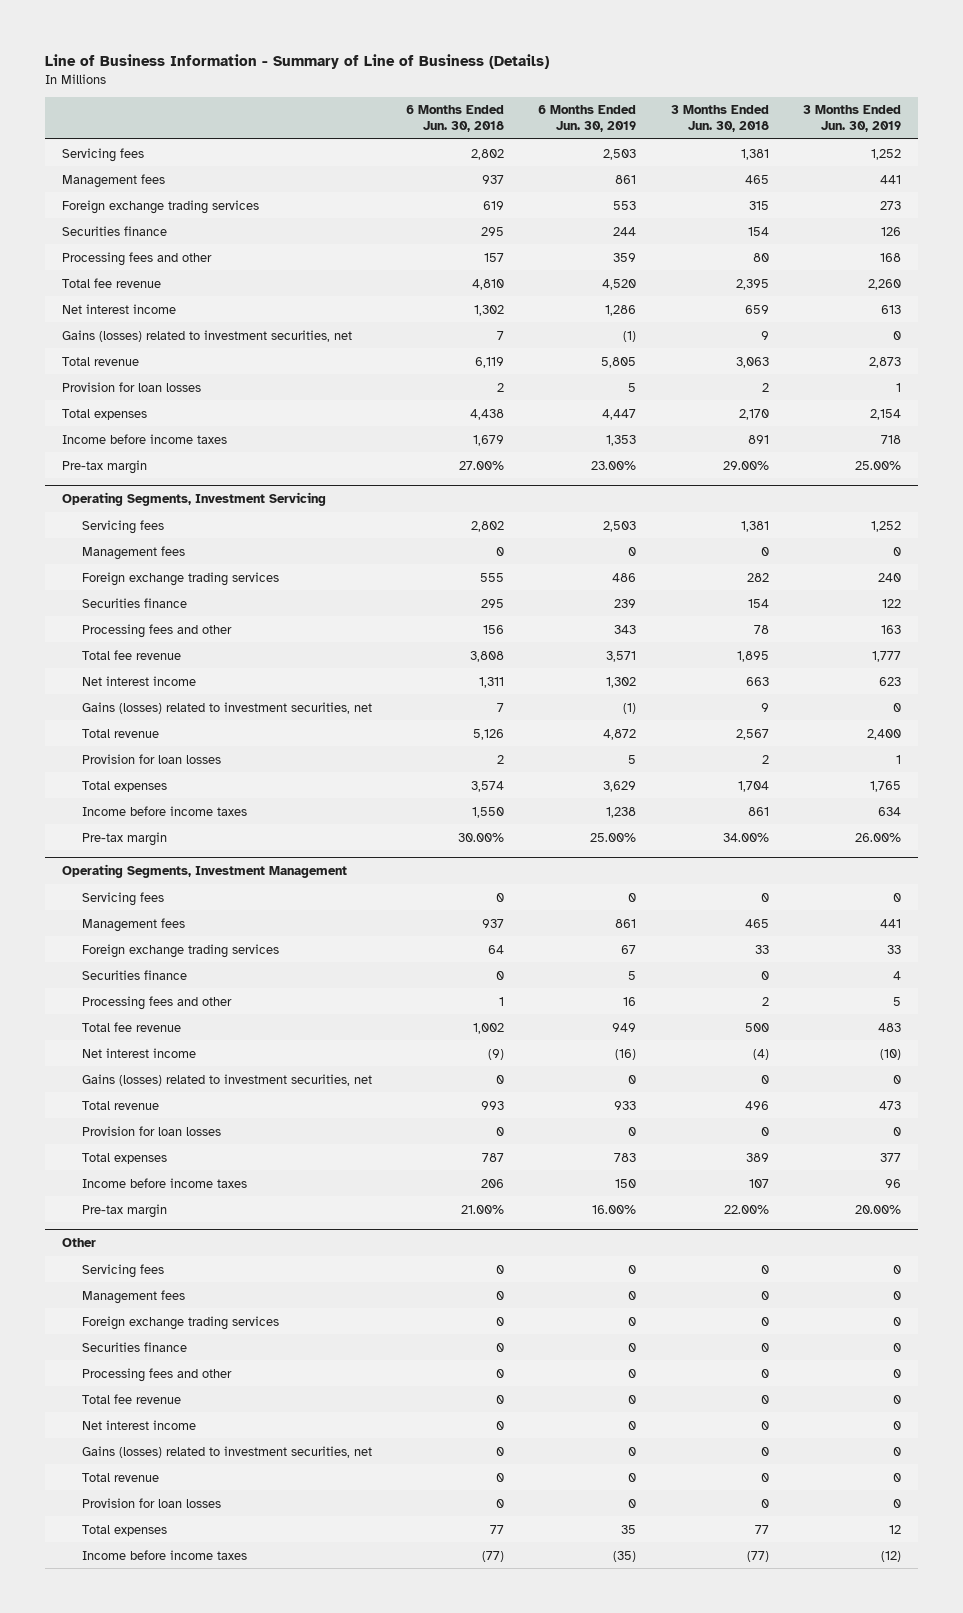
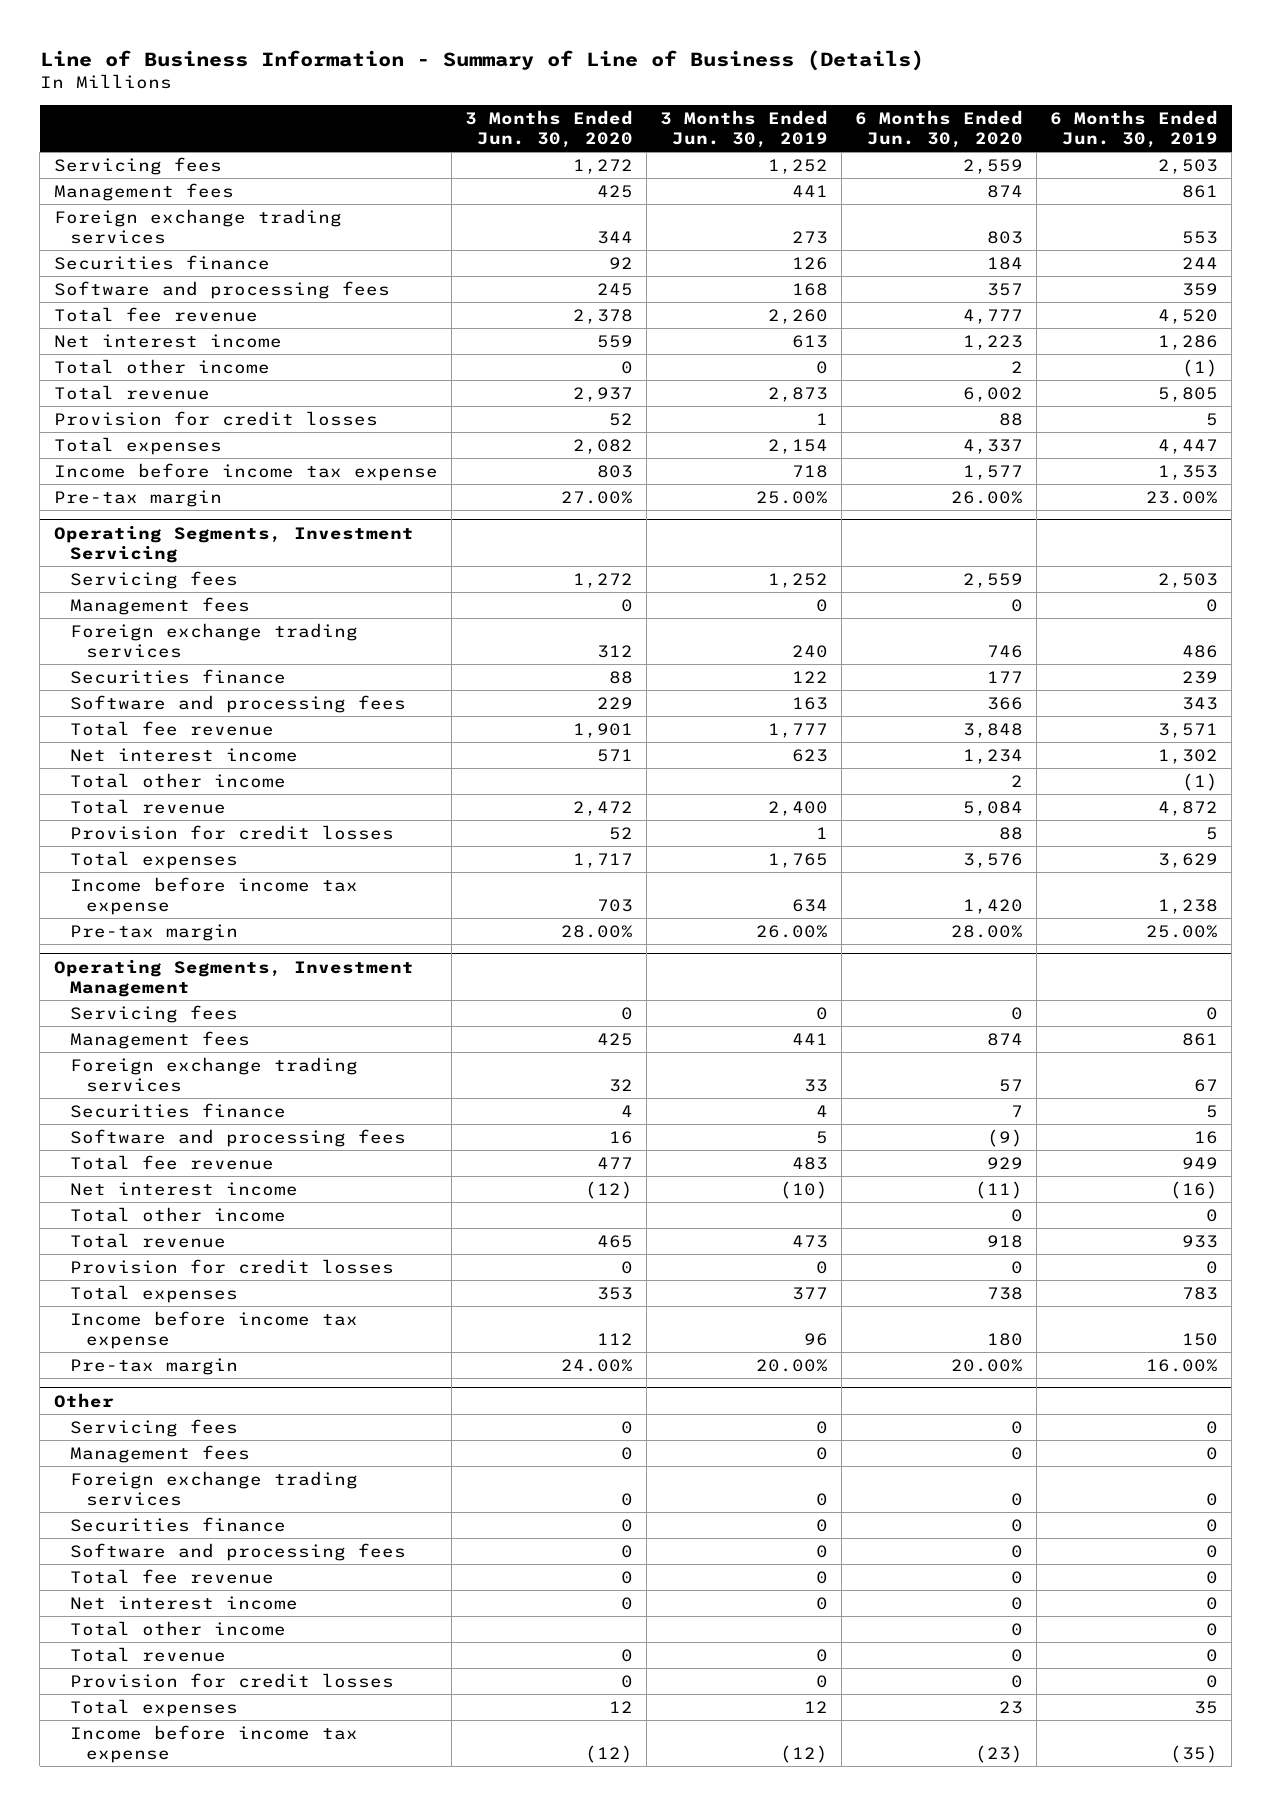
- | 6 Months Ended Jun. 30, 2018 | 6 Months Ended Jun. 30, 2019 | 3 Months Ended Jun. 30, 2018 | 3 Months Ended Jun. 30, 2019
+ | 3 Months Ended Jun. 30, 2020 | 3 Months Ended Jun. 30, 2019 | 6 Months Ended Jun. 30, 2020 | 6 Months Ended Jun. 30, 2019
- Processing fees and other | 157 | 359 | 80 | 168
+ Software and processing fees | 245 | 168 | 357 | 359
- Gains (losses) related to investment securities, net | 7 | (1) | 9 | 0
+ Total other income | 0 | 0 | 2 | (1)
- Provision for loan losses | 2 | 5 | 2 | 1
+ Provision for credit losses | 52 | 1 | 88 | 5
- Income before income taxes | 1,679 | 1,353 | 891 | 718
+ Income before income tax expense | 803 | 718 | 1,577 | 1,353
@ Operating Segments, Investment Servicing
- Processing fees and other | 156 | 343 | 78 | 163
+ Software and processing fees | 229 | 163 | 366 | 343
- Gains (losses) related to investment securities, net | 7 | (1) | 9 | 0
+ Total other income | | | 2 | (1)
- Provision for loan losses | 2 | 5 | 2 | 1
+ Provision for credit losses | 52 | 1 | 88 | 5
- Income before income taxes | 1,550 | 1,238 | 861 | 634
+ Income before income tax expense | 703 | 634 | 1,420 | 1,238
@ Operating Segments, Investment Management
- Processing fees and other | 1 | 16 | 2 | 5
+ Software and processing fees | 16 | 5 | (9) | 16
- Gains (losses) related to investment securities, net | 0 | 0 | 0 | 0
+ Total other income | | | 0 | 0
- Provision for loan losses | 0 | 0 | 0 | 0
+ Provision for credit losses | 0 | 0 | 0 | 0
- Income before income taxes | 206 | 150 | 107 | 96
+ Income before income tax expense | 112 | 96 | 180 | 150
@ Other
- Processing fees and other | 0 | 0 | 0 | 0
+ Software and processing fees | 0 | 0 | 0 | 0
- Gains (losses) related to investment securities, net | 0 | 0 | 0 | 0
+ Total other income | | | 0 | 0
- Provision for loan losses | 0 | 0 | 0 | 0
+ Provision for credit losses | 0 | 0 | 0 | 0
- Income before income taxes | (77) | (35) | (77) | (12)
+ Income before income tax expense | (12) | (12) | (23) | (35)

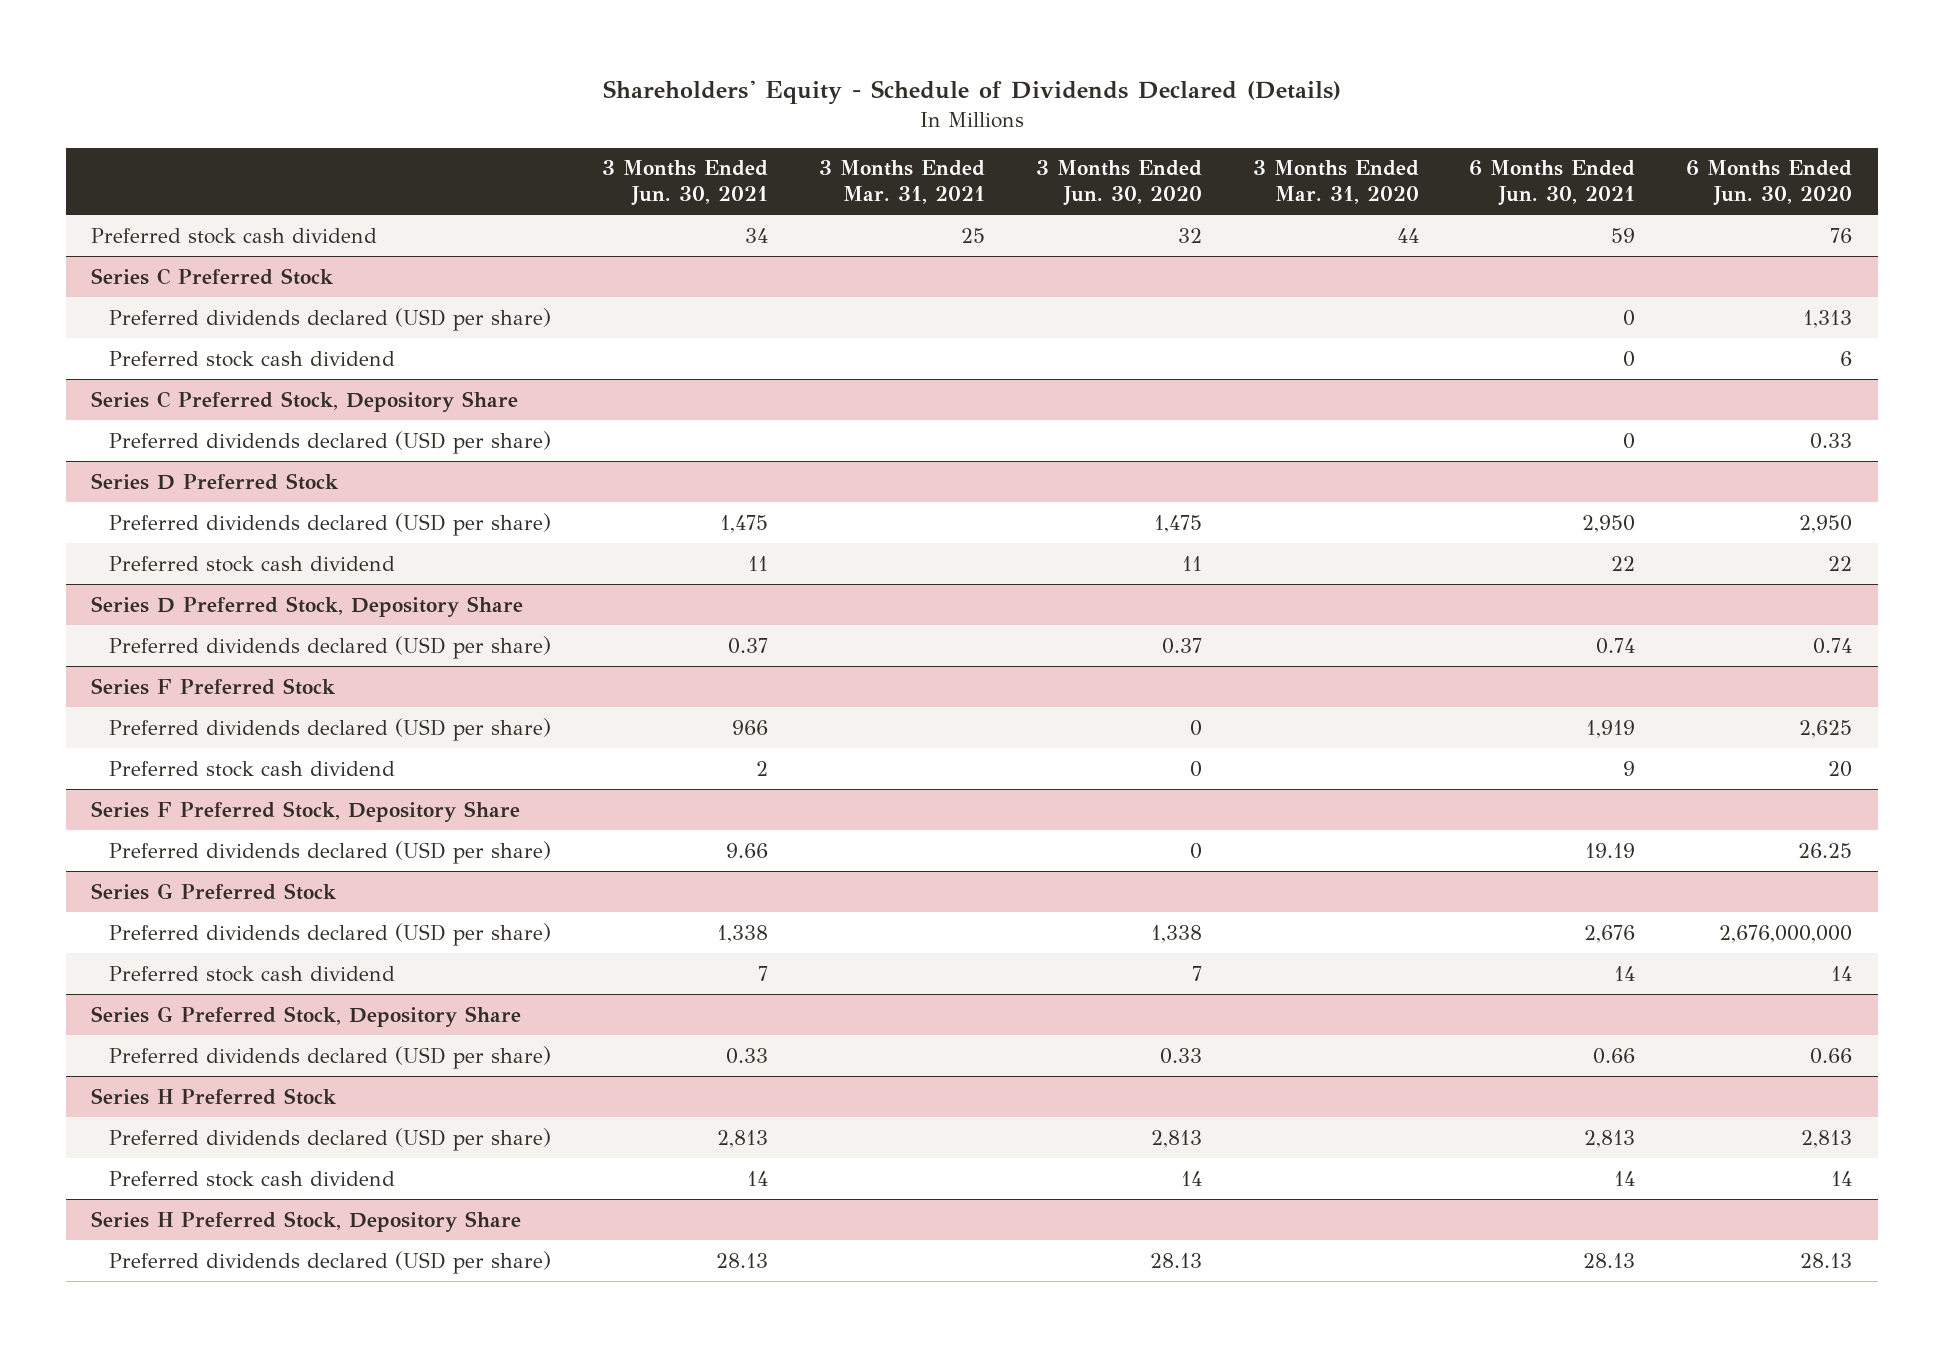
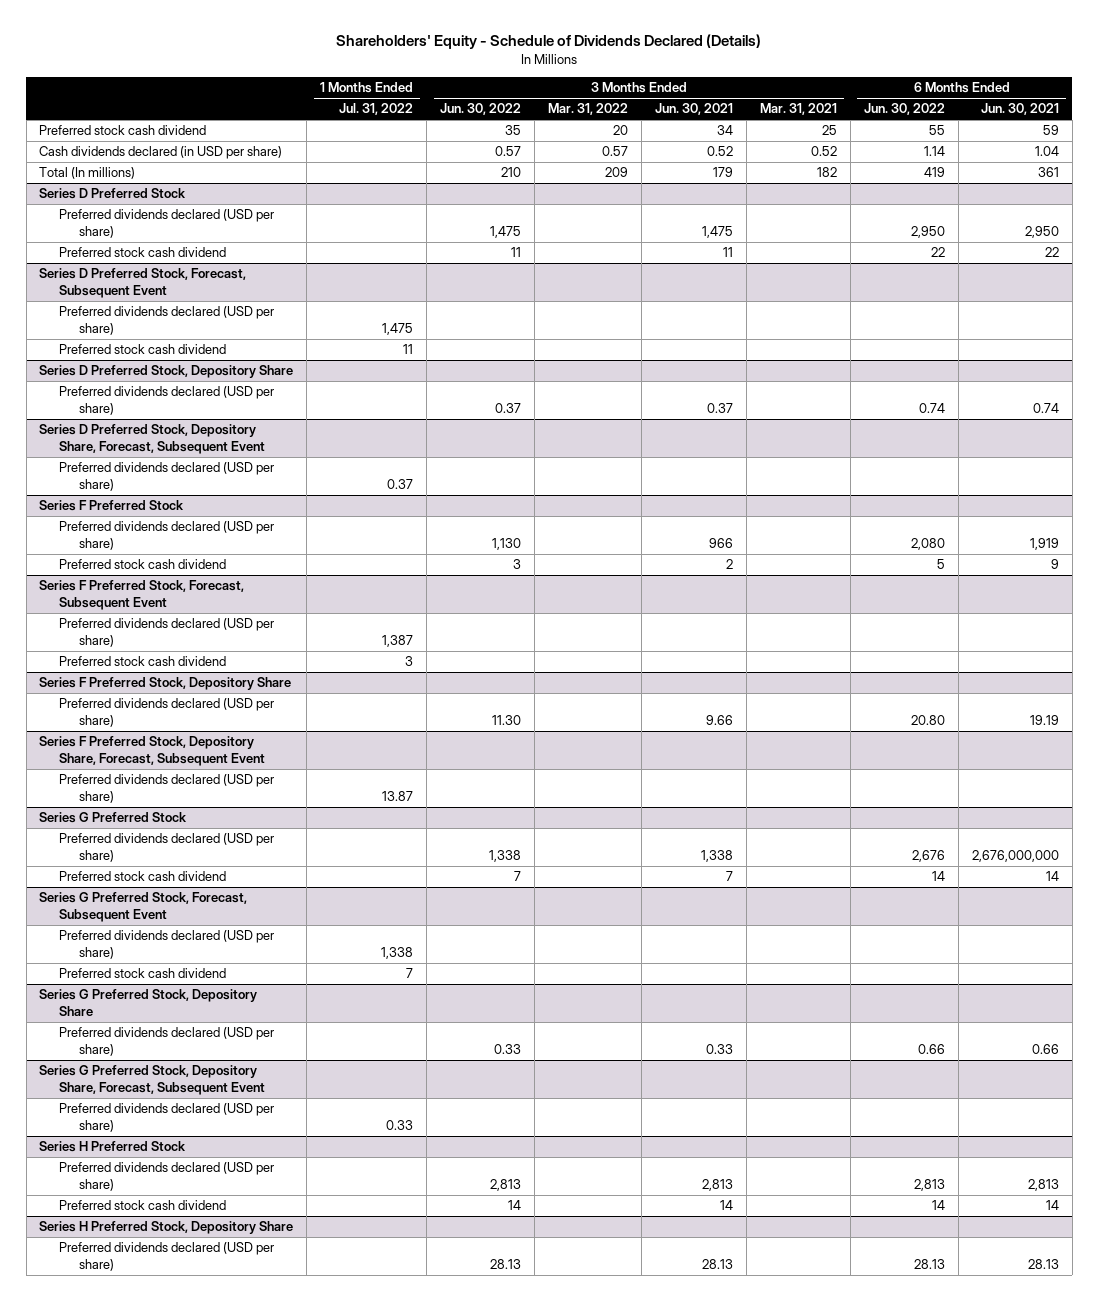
- | 3 Months Ended Jun. 30, 2021 | 3 Months Ended Mar. 31, 2021 | 3 Months Ended Jun. 30, 2020 | 3 Months Ended Mar. 31, 2020 | 6 Months Ended Jun. 30, 2021 | 6 Months Ended Jun. 30, 2020
+ | 1 Months Ended Jul. 31, 2022 | 3 Months Ended Jun. 30, 2022 | 3 Months Ended Mar. 31, 2022 | 3 Months Ended Jun. 30, 2021 | 3 Months Ended Mar. 31, 2021 | 6 Months Ended Jun. 30, 2022 | 6 Months Ended Jun. 30, 2021
- Series C Preferred Stock
- Preferred dividends declared (USD per share) | | | | | 0 | 1,313
- Preferred stock cash dividend | | | | | 0 | 6
- Series C Preferred Stock, Depository Share
- Preferred dividends declared (USD per share) | | | | | 0 | 0.33
+ Cash dividends declared (in USD per share) | | 0.57 | 0.57 | 0.52 | 0.52 | 1.14 | 1.04
+ Total (In millions) | | 210 | 209 | 179 | 182 | 419 | 361
+ Series D Preferred Stock, Forecast, Subsequent Event
+ Preferred dividends declared (USD per share) | 1,475 | | | | | |
+ Preferred stock cash dividend | 11 | | | | | |
+ Series D Preferred Stock, Depository Share, Forecast, Subsequent Event
+ Preferred dividends declared (USD per share) | 0.37 | | | | | |
+ Series F Preferred Stock, Forecast, Subsequent Event
+ Preferred dividends declared (USD per share) | 1,387 | | | | | |
+ Preferred stock cash dividend | 3 | | | | | |
+ Series F Preferred Stock, Depository Share, Forecast, Subsequent Event
+ Preferred dividends declared (USD per share) | 13.87 | | | | | |
@ Series G Preferred Stock
- Preferred dividends declared (USD per share) | 1,338 | | 1,338 | | 2,676 | 2,676,000,000
+ Preferred dividends declared (USD per share) | | 1,338 | | 1,338 | | 2,676 | 2,676,000,000
+ Series G Preferred Stock, Forecast, Subsequent Event
+ Preferred dividends declared (USD per share) | 1,338 | | | | | |
+ Preferred stock cash dividend | 7 | | | | | |
+ Series G Preferred Stock, Depository Share, Forecast, Subsequent Event
+ Preferred dividends declared (USD per share) | 0.33 | | | | | |

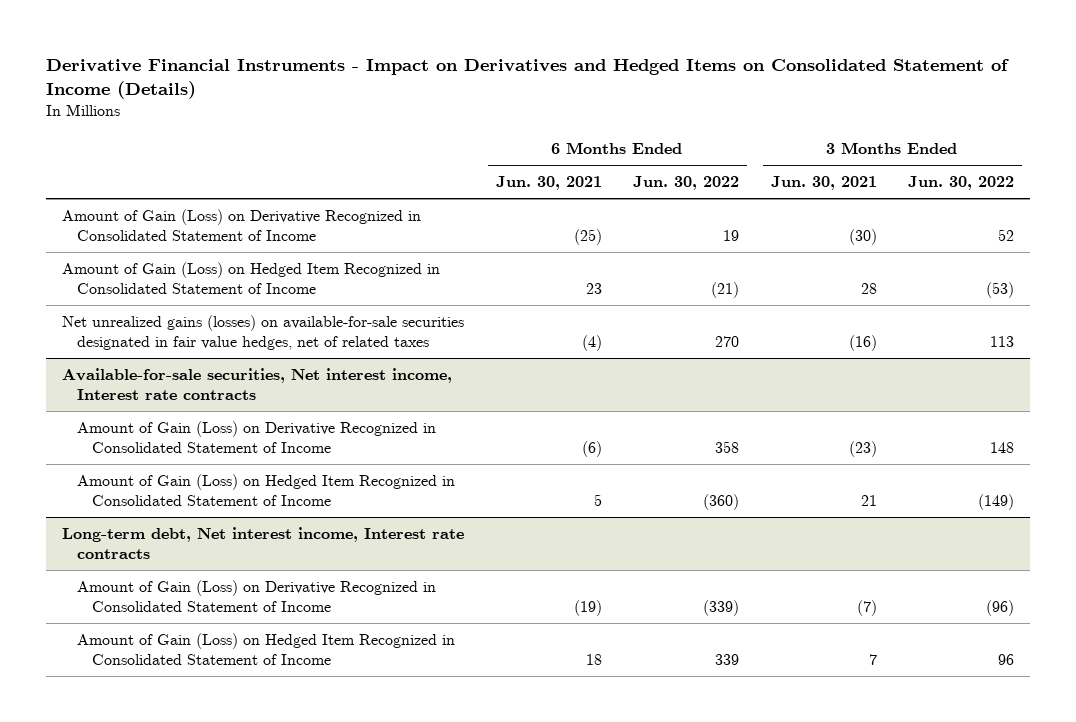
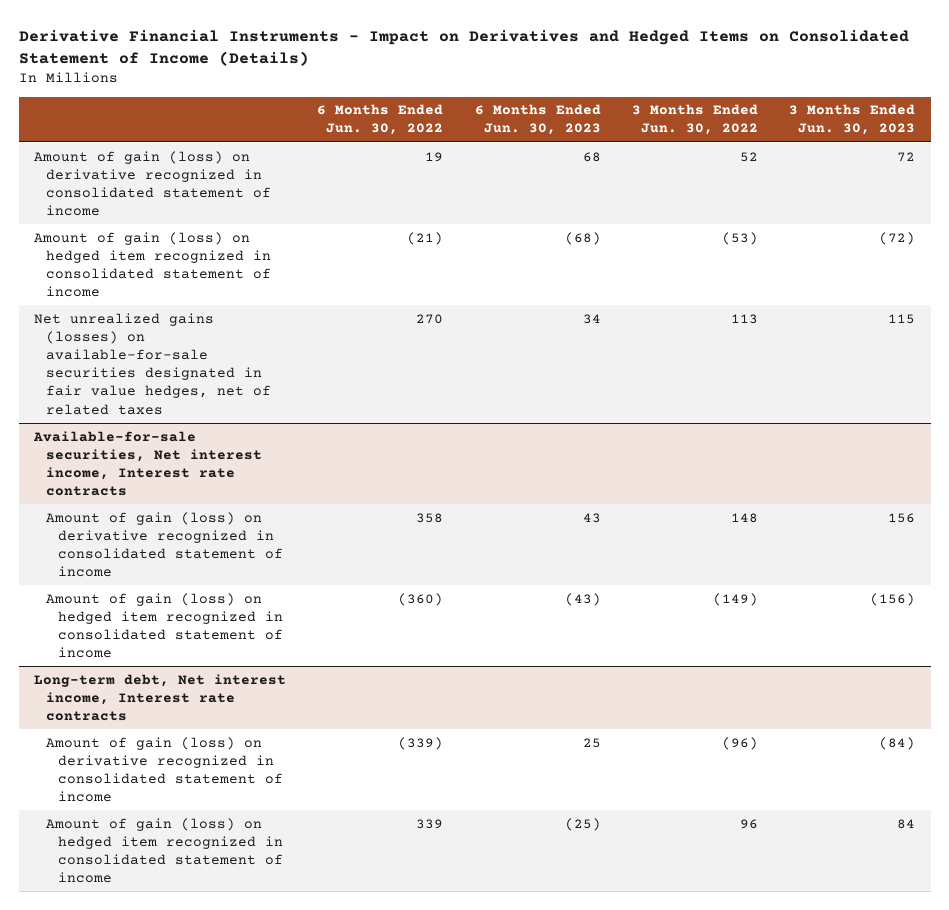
- | 6 Months Ended Jun. 30, 2021 | 6 Months Ended Jun. 30, 2022 | 3 Months Ended Jun. 30, 2021 | 3 Months Ended Jun. 30, 2022
+ | 6 Months Ended Jun. 30, 2022 | 6 Months Ended Jun. 30, 2023 | 3 Months Ended Jun. 30, 2022 | 3 Months Ended Jun. 30, 2023
- Amount of Gain (Loss) on Derivative Recognized in Consolidated Statement of Income | (25) | 19 | (30) | 52
- Amount of Gain (Loss) on Hedged Item Recognized in Consolidated Statement of Income | 23 | (21) | 28 | (53)
+ Amount of gain (loss) on derivative recognized in consolidated statement of income | 19 | 68 | 52 | 72
+ Amount of gain (loss) on hedged item recognized in consolidated statement of income | (21) | (68) | (53) | (72)
@ Available-for-sale securities, Net interest income, Interest rate contracts
- Amount of Gain (Loss) on Derivative Recognized in Consolidated Statement of Income | (6) | 358 | (23) | 148
- Amount of Gain (Loss) on Hedged Item Recognized in Consolidated Statement of Income | 5 | (360) | 21 | (149)
+ Amount of gain (loss) on derivative recognized in consolidated statement of income | 358 | 43 | 148 | 156
+ Amount of gain (loss) on hedged item recognized in consolidated statement of income | (360) | (43) | (149) | (156)
@ Long-term debt, Net interest income, Interest rate contracts
- Amount of Gain (Loss) on Derivative Recognized in Consolidated Statement of Income | (19) | (339) | (7) | (96)
- Amount of Gain (Loss) on Hedged Item Recognized in Consolidated Statement of Income | 18 | 339 | 7 | 96
+ Amount of gain (loss) on derivative recognized in consolidated statement of income | (339) | 25 | (96) | (84)
+ Amount of gain (loss) on hedged item recognized in consolidated statement of income | 339 | (25) | 96 | 84

